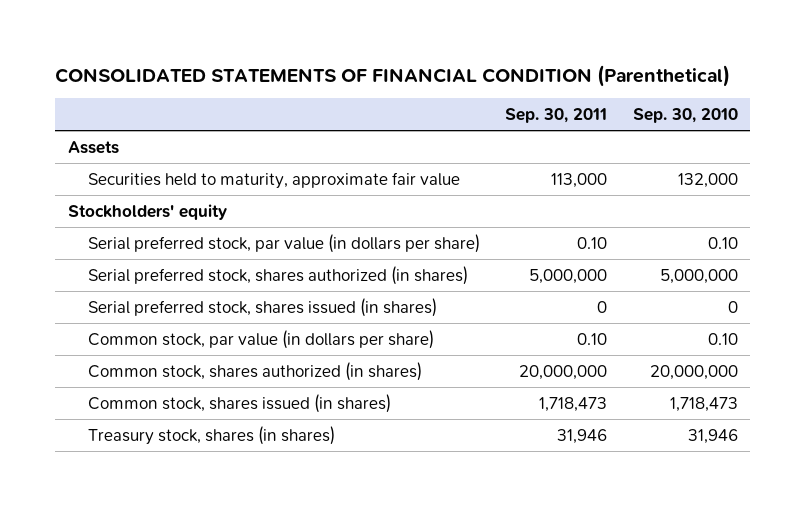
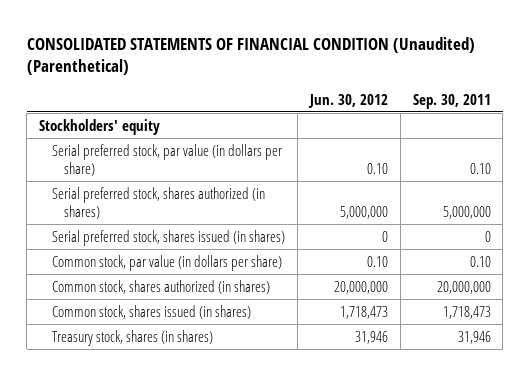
- CONSOLIDATED STATEMENTS OF FINANCIAL CONDITION (Parenthetical)
+ CONSOLIDATED STATEMENTS OF FINANCIAL CONDITION (Unaudited) (Parenthetical)
- | Sep. 30, 2011 | Sep. 30, 2010
+ | Jun. 30, 2012 | Sep. 30, 2011
- Assets
- Securities held to maturity, approximate fair value | 113,000 | 132,000

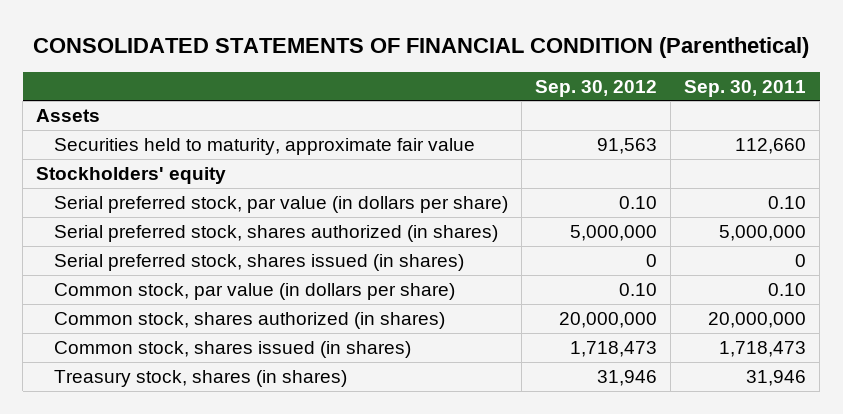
- CONSOLIDATED STATEMENTS OF FINANCIAL CONDITION (Unaudited) (Parenthetical)
+ CONSOLIDATED STATEMENTS OF FINANCIAL CONDITION (Parenthetical)
- | Jun. 30, 2012 | Sep. 30, 2011
+ | Sep. 30, 2012 | Sep. 30, 2011
+ Assets
+ Securities held to maturity, approximate fair value | 91,563 | 112,660

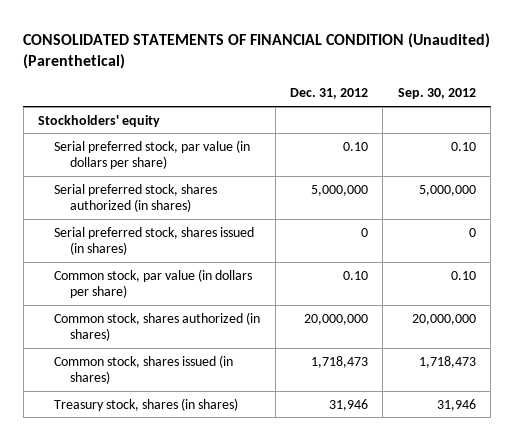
- CONSOLIDATED STATEMENTS OF FINANCIAL CONDITION (Parenthetical)
+ CONSOLIDATED STATEMENTS OF FINANCIAL CONDITION (Unaudited) (Parenthetical)
- | Sep. 30, 2012 | Sep. 30, 2011
+ | Dec. 31, 2012 | Sep. 30, 2012
- Assets
- Securities held to maturity, approximate fair value | 91,563 | 112,660

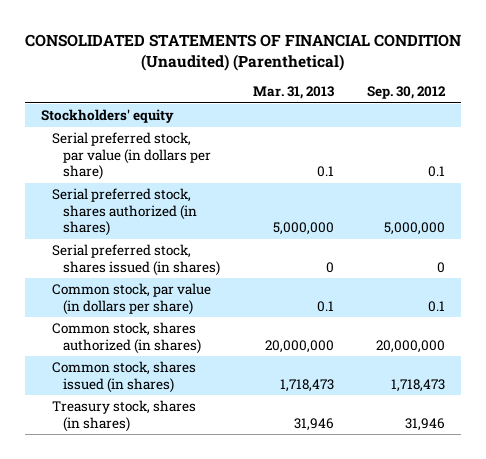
- | Dec. 31, 2012 | Sep. 30, 2012
+ | Mar. 31, 2013 | Sep. 30, 2012
- Serial preferred stock, par value (in dollars per share) | 0.10 | 0.10
+ Serial preferred stock, par value (in dollars per share) | 0.1 | 0.1
- Common stock, par value (in dollars per share) | 0.10 | 0.10
+ Common stock, par value (in dollars per share) | 0.1 | 0.1

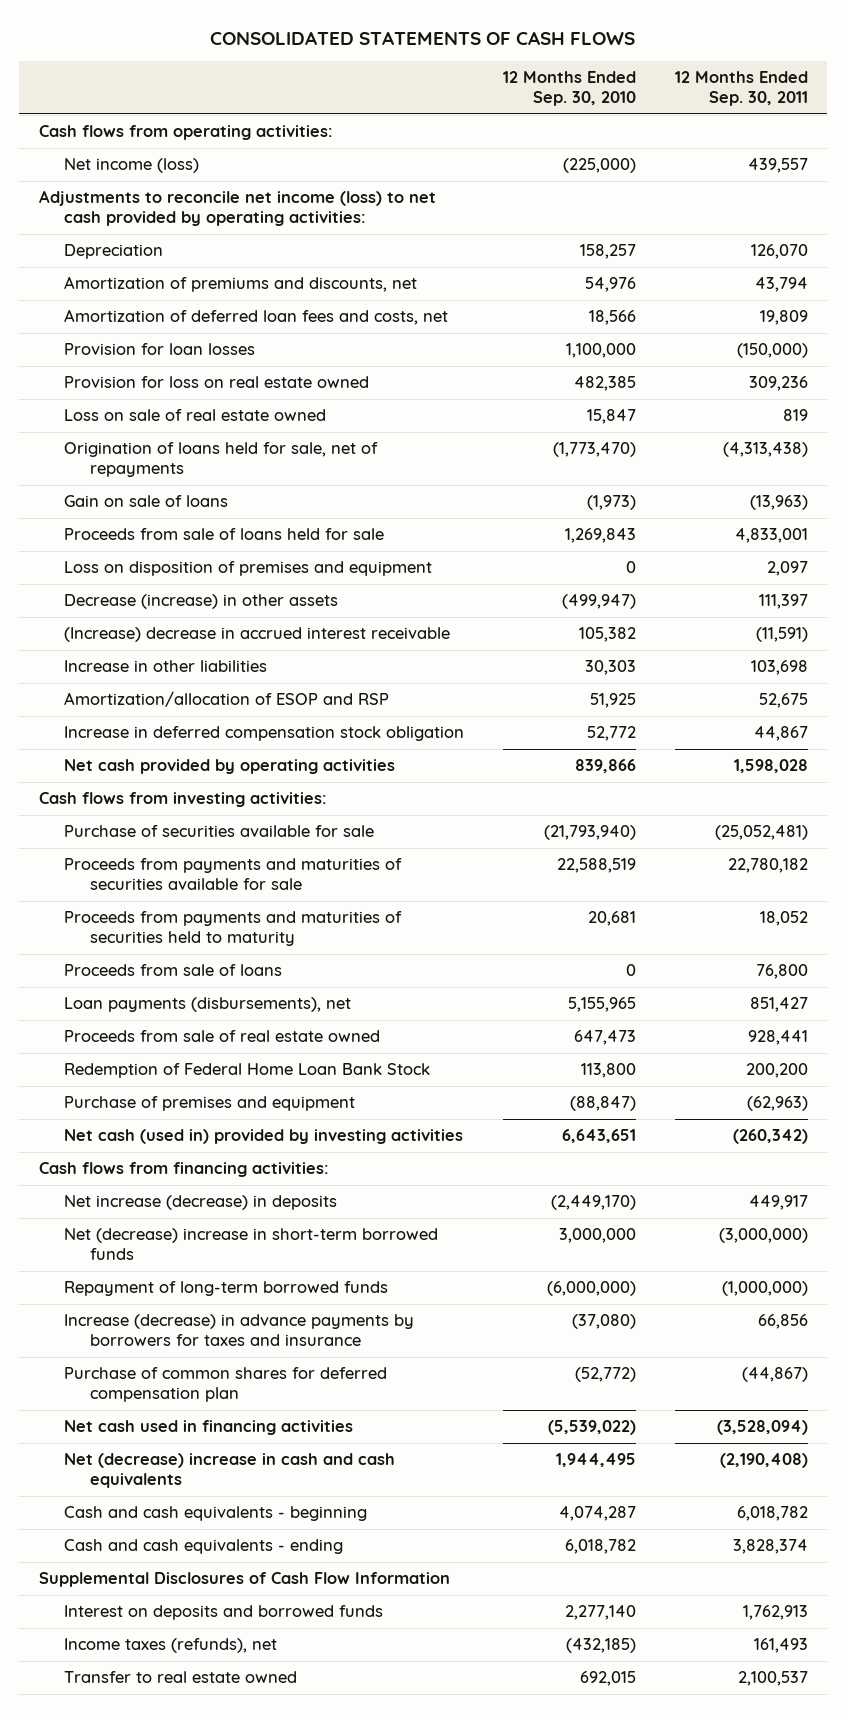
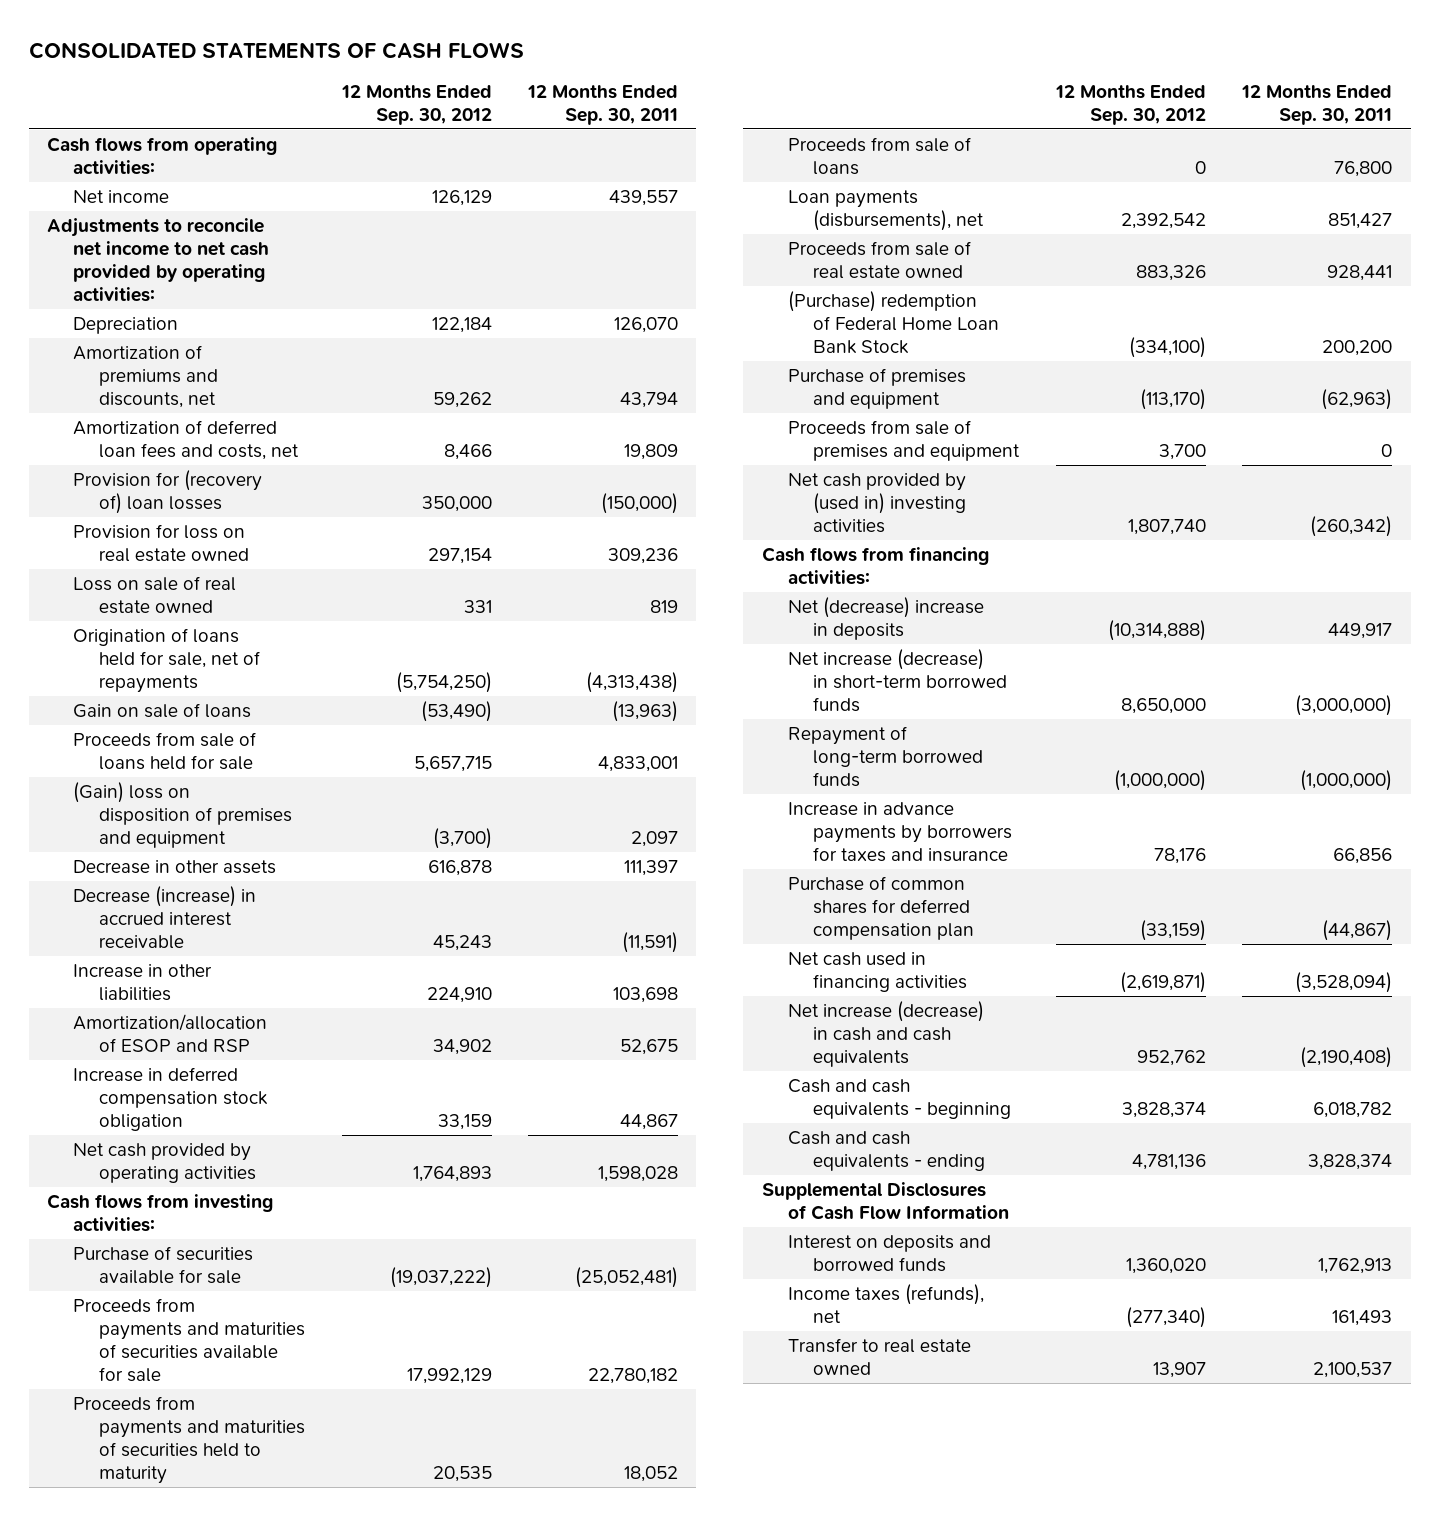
- | 12 Months Ended Sep. 30, 2010 | 12 Months Ended Sep. 30, 2011
+ | 12 Months Ended Sep. 30, 2012 | 12 Months Ended Sep. 30, 2011
- Net income (loss) | (225,000) | 439,557
- Adjustments to reconcile net income (loss) to net cash provided by operating activities:
+ Net income | 126,129 | 439,557
+ Adjustments to reconcile net income to net cash provided by operating activities:
- Provision for loan losses | 1,100,000 | (150,000)
+ Provision for (recovery of) loan losses | 350,000 | (150,000)
- Loss on disposition of premises and equipment | 0 | 2,097
- Decrease (increase) in other assets | (499,947) | 111,397
- (Increase) decrease in accrued interest receivable | 105,382 | (11,591)
+ (Gain) loss on disposition of premises and equipment | (3,700) | 2,097
+ Decrease in other assets | 616,878 | 111,397
+ Decrease (increase) in accrued interest receivable | 45,243 | (11,591)
- Redemption of Federal Home Loan Bank Stock | 113,800 | 200,200
+ (Purchase) redemption of Federal Home Loan Bank Stock | (334,100) | 200,200
- Net cash (used in) provided by investing activities | 6,643,651 | (260,342)
+ Proceeds from sale of premises and equipment | 3,700 | 0
+ Net cash provided by (used in) investing activities | 1,807,740 | (260,342)
- Net increase (decrease) in deposits | (2,449,170) | 449,917
- Net (decrease) increase in short-term borrowed funds | 3,000,000 | (3,000,000)
+ Net (decrease) increase in deposits | (10,314,888) | 449,917
+ Net increase (decrease) in short-term borrowed funds | 8,650,000 | (3,000,000)
- Increase (decrease) in advance payments by borrowers for taxes and insurance | (37,080) | 66,856
+ Increase in advance payments by borrowers for taxes and insurance | 78,176 | 66,856
- Net (decrease) increase in cash and cash equivalents | 1,944,495 | (2,190,408)
+ Net increase (decrease) in cash and cash equivalents | 952,762 | (2,190,408)

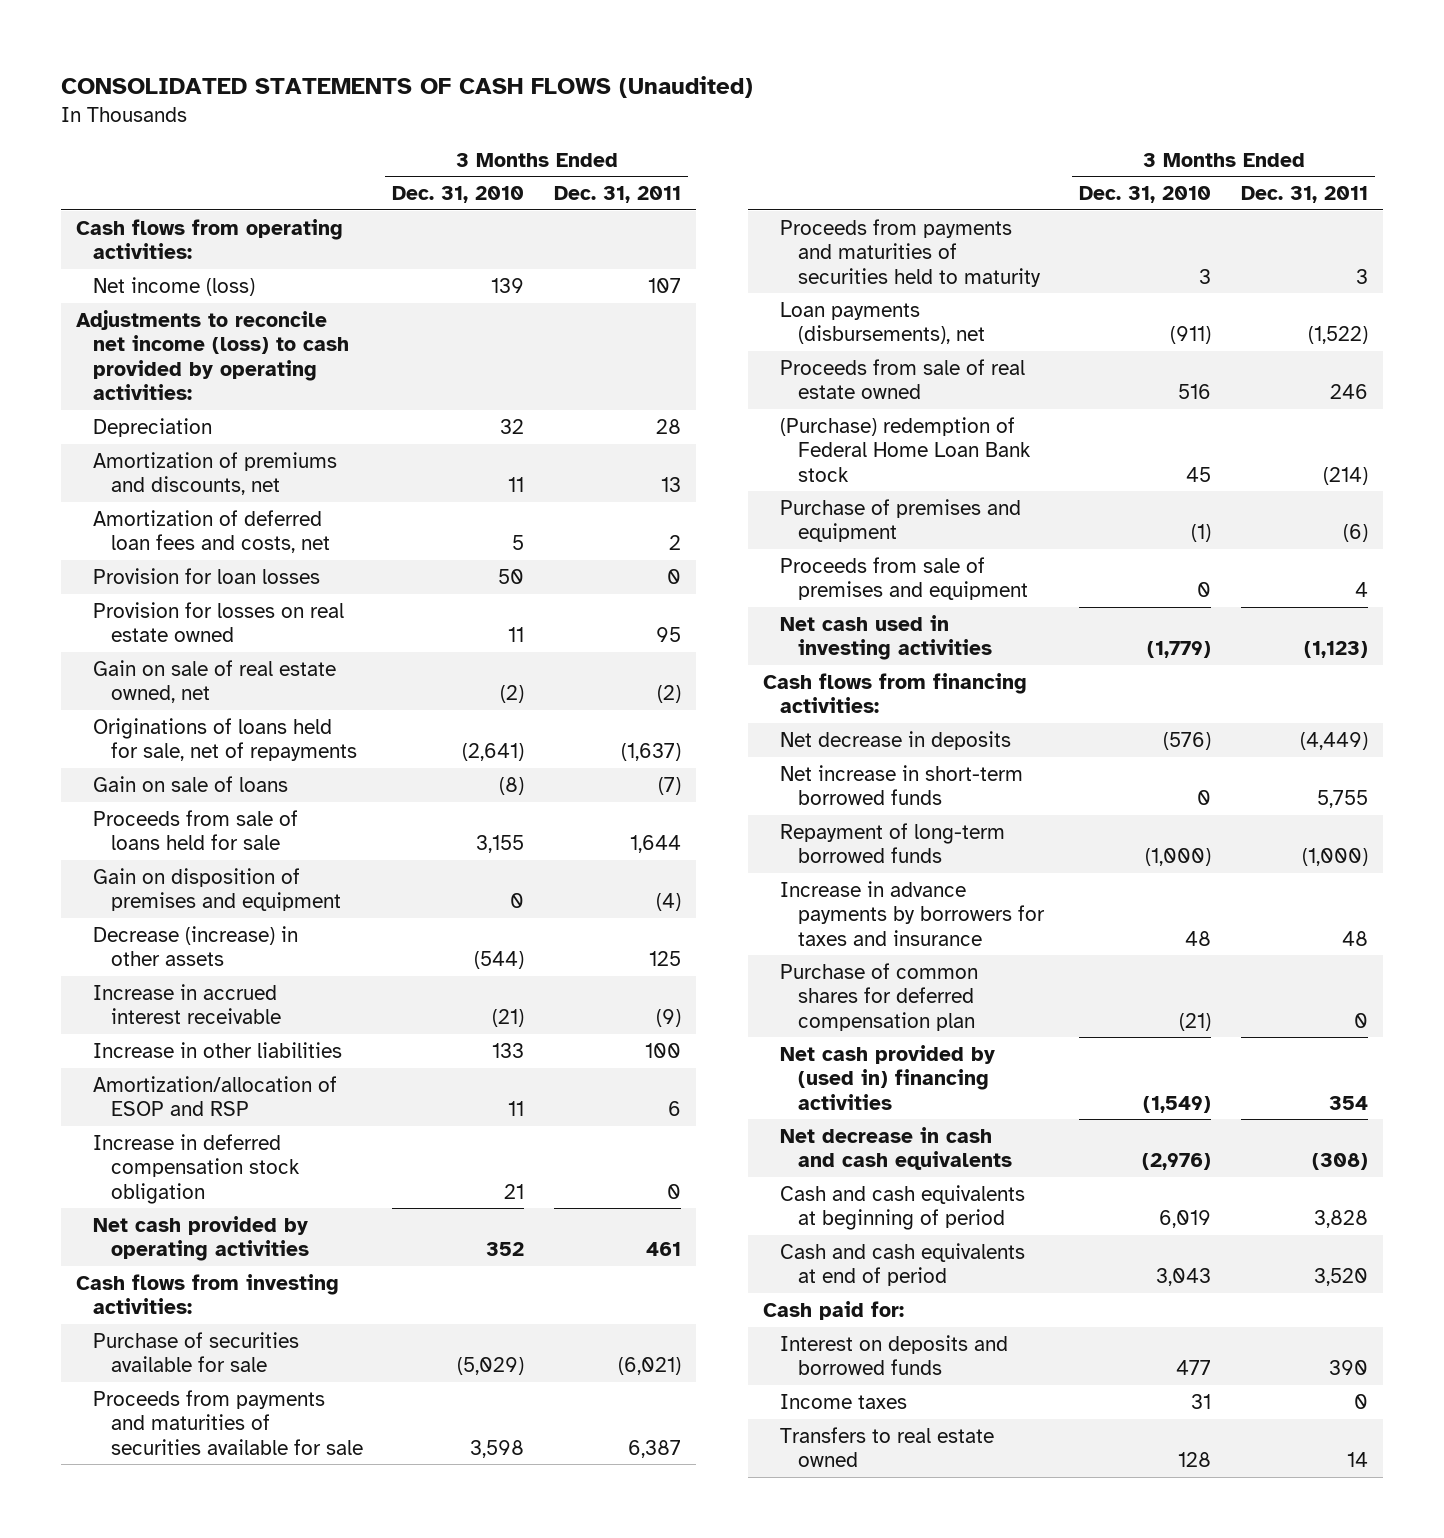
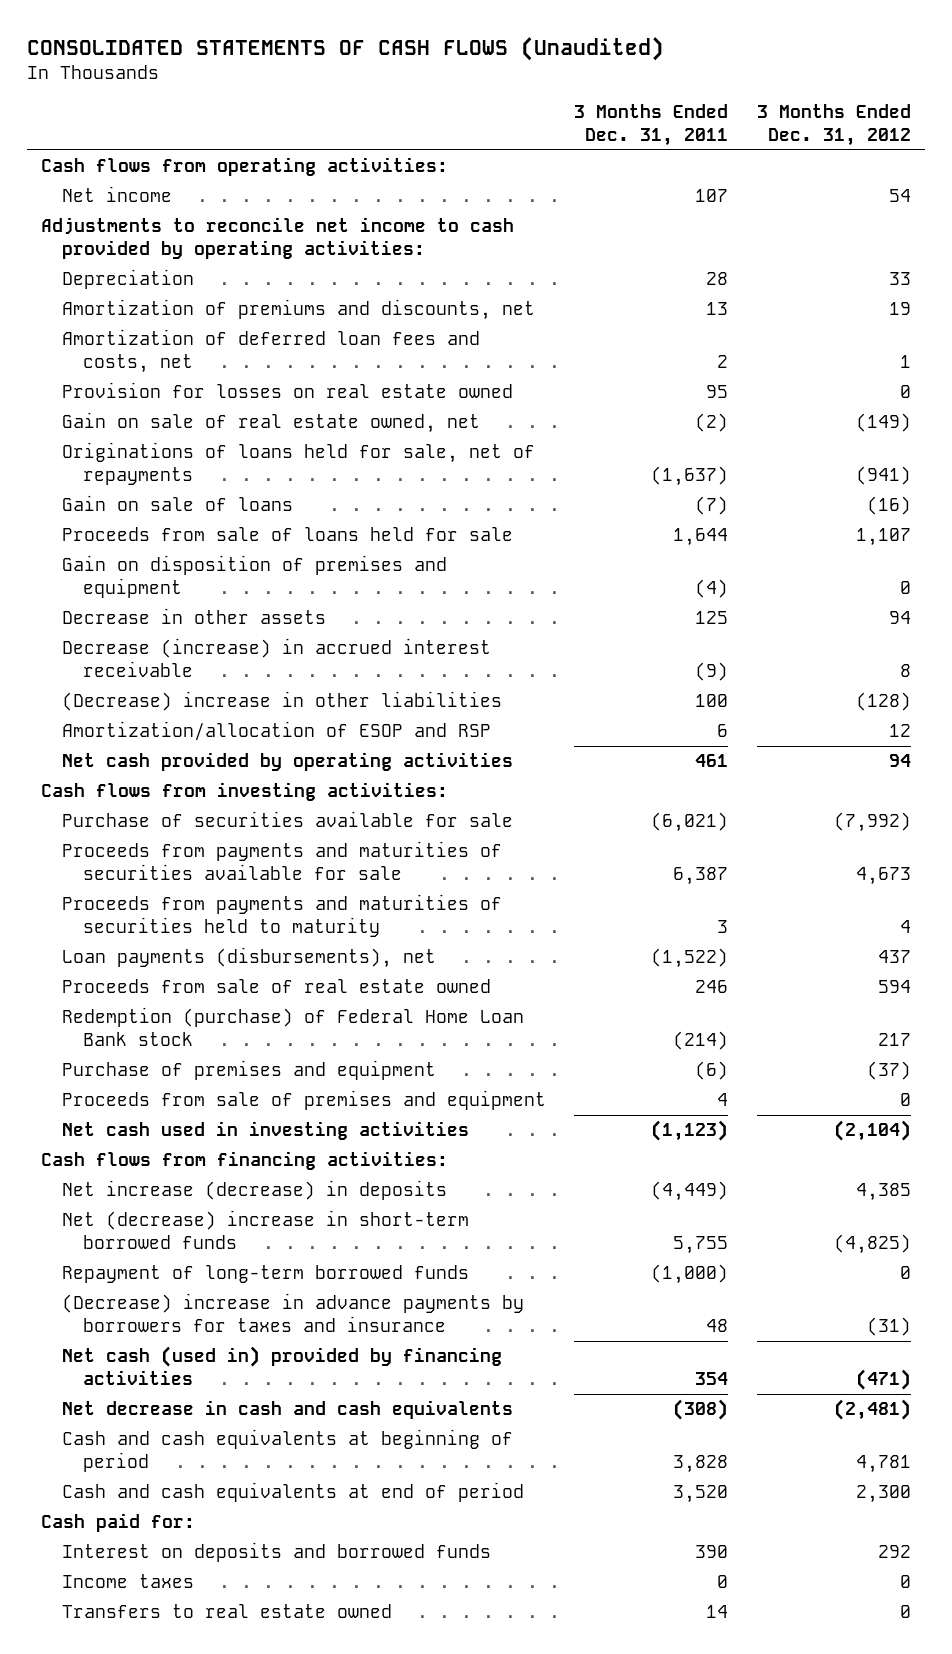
- | 3 Months Ended Dec. 31, 2010 | 3 Months Ended Dec. 31, 2011
+ | 3 Months Ended Dec. 31, 2011 | 3 Months Ended Dec. 31, 2012
- Net income (loss) | 139 | 107
- Adjustments to reconcile net income (loss) to cash provided by operating activities:
+ Net income | 107 | 54
+ Adjustments to reconcile net income to cash provided by operating activities:
- Provision for loan losses | 50 | 0
- Decrease (increase) in other assets | (544) | 125
- Increase in accrued interest receivable | (21) | (9)
- Increase in other liabilities | 133 | 100
+ Decrease in other assets | 125 | 94
+ Decrease (increase) in accrued interest receivable | (9) | 8
+ (Decrease) increase in other liabilities | 100 | (128)
- Increase in deferred compensation stock obligation | 21 | 0
- (Purchase) redemption of Federal Home Loan Bank stock | 45 | (214)
+ Redemption (purchase) of Federal Home Loan Bank stock | (214) | 217
- Net decrease in deposits | (576) | (4,449)
- Net increase in short-term borrowed funds | 0 | 5,755
+ Net increase (decrease) in deposits | (4,449) | 4,385
+ Net (decrease) increase in short-term borrowed funds | 5,755 | (4,825)
- Increase in advance payments by borrowers for taxes and insurance | 48 | 48
- Purchase of common shares for deferred compensation plan | (21) | 0
- Net cash provided by (used in) financing activities | (1,549) | 354
+ (Decrease) increase in advance payments by borrowers for taxes and insurance | 48 | (31)
+ Net cash (used in) provided by financing activities | 354 | (471)

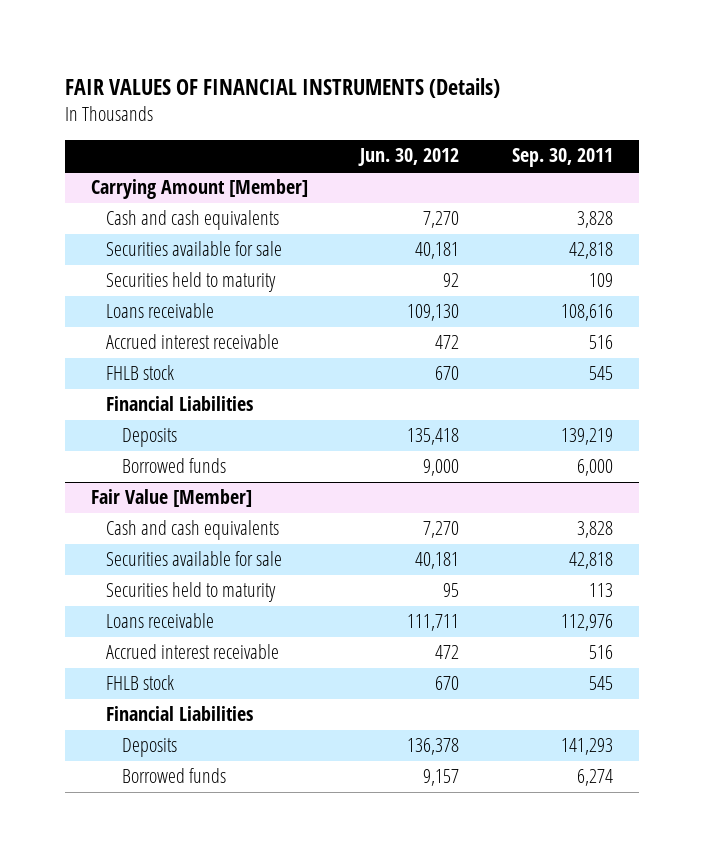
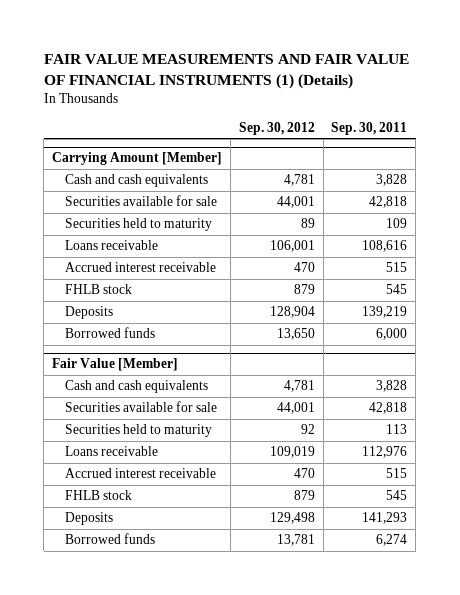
- FAIR VALUES OF FINANCIAL INSTRUMENTS (Details)
+ FAIR VALUE MEASUREMENTS AND FAIR VALUE OF FINANCIAL INSTRUMENTS (1) (Details)
- | Jun. 30, 2012 | Sep. 30, 2011
+ | Sep. 30, 2012 | Sep. 30, 2011
@ Carrying Amount [Member]
- Accrued interest receivable | 472 | 516
+ Accrued interest receivable | 470 | 515
- Financial Liabilities
@ Fair Value [Member]
- Accrued interest receivable | 472 | 516
+ Accrued interest receivable | 470 | 515
- Financial Liabilities

